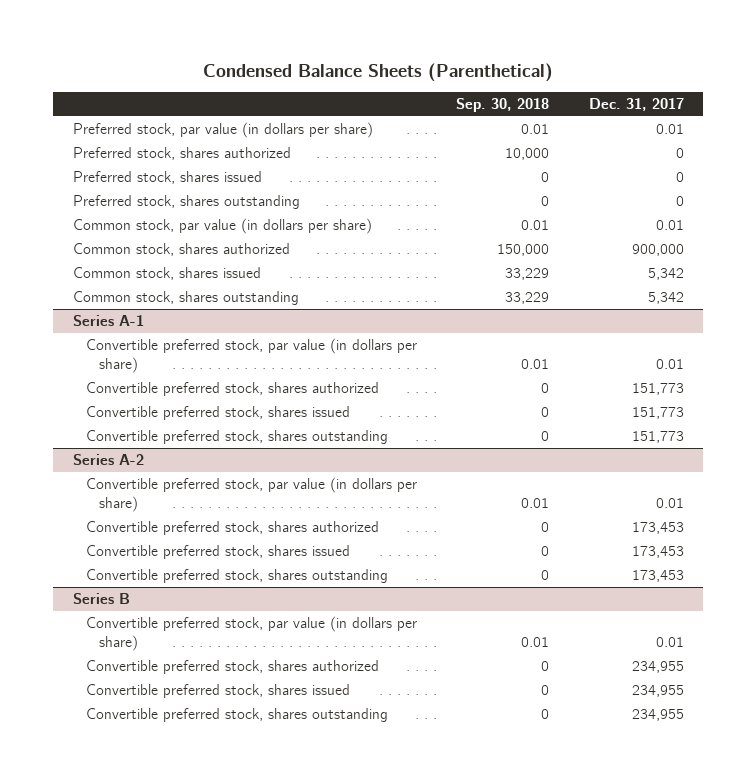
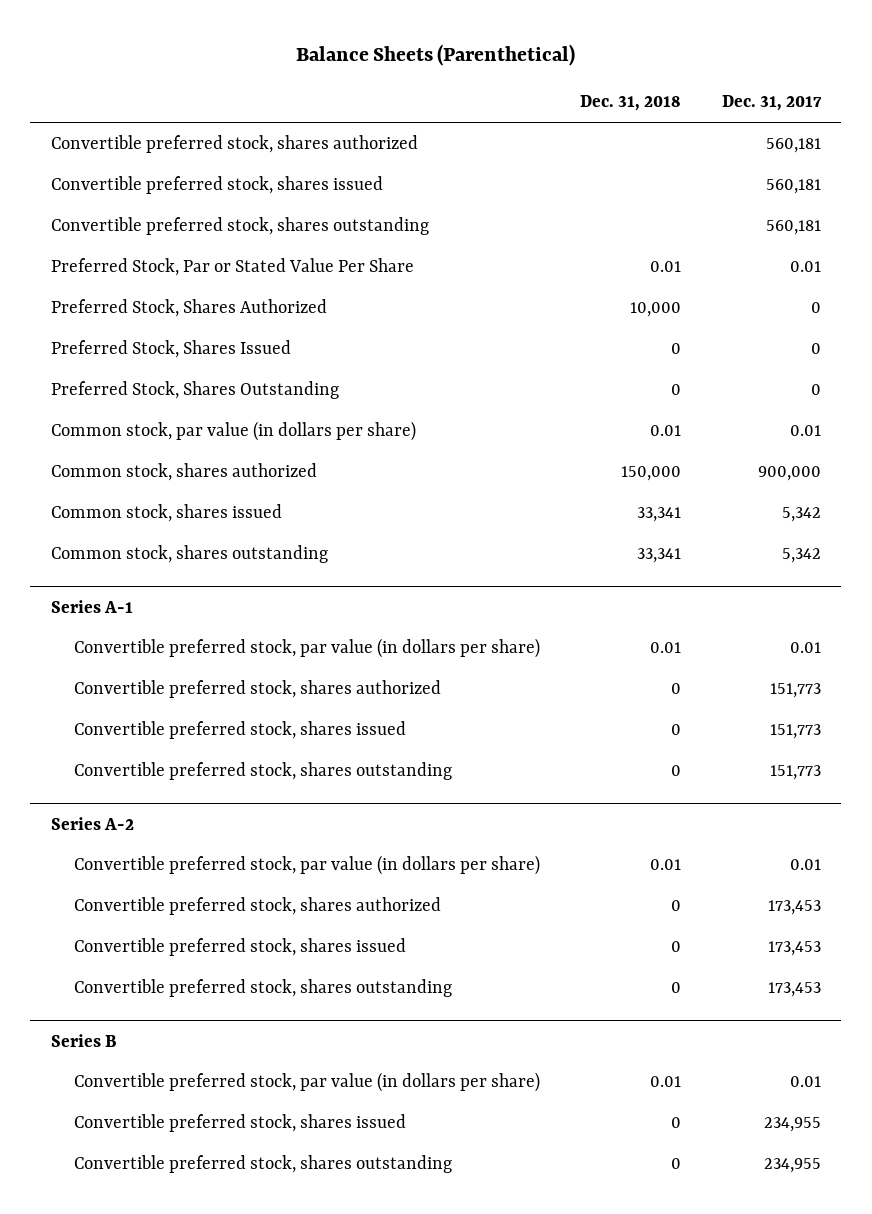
- Condensed Balance Sheets (Parenthetical)
+ Balance Sheets (Parenthetical)
- | Sep. 30, 2018 | Dec. 31, 2017
+ | Dec. 31, 2018 | Dec. 31, 2017
- Preferred stock, par value (in dollars per share) | 0.01 | 0.01
- Preferred stock, shares authorized | 10,000 | 0
- Preferred stock, shares issued | 0 | 0
- Preferred stock, shares outstanding | 0 | 0
+ Convertible preferred stock, shares authorized | | 560,181
+ Convertible preferred stock, shares issued | | 560,181
+ Convertible preferred stock, shares outstanding | | 560,181
+ Preferred Stock, Par or Stated Value Per Share | 0.01 | 0.01
+ Preferred Stock, Shares Authorized | 10,000 | 0
+ Preferred Stock, Shares Issued | 0 | 0
+ Preferred Stock, Shares Outstanding | 0 | 0
@ Series B
- Convertible preferred stock, shares authorized | 0 | 234,955

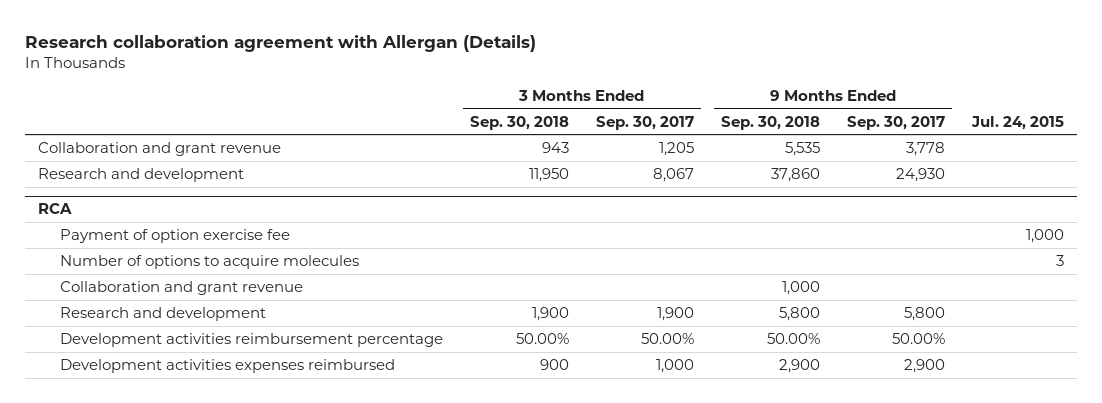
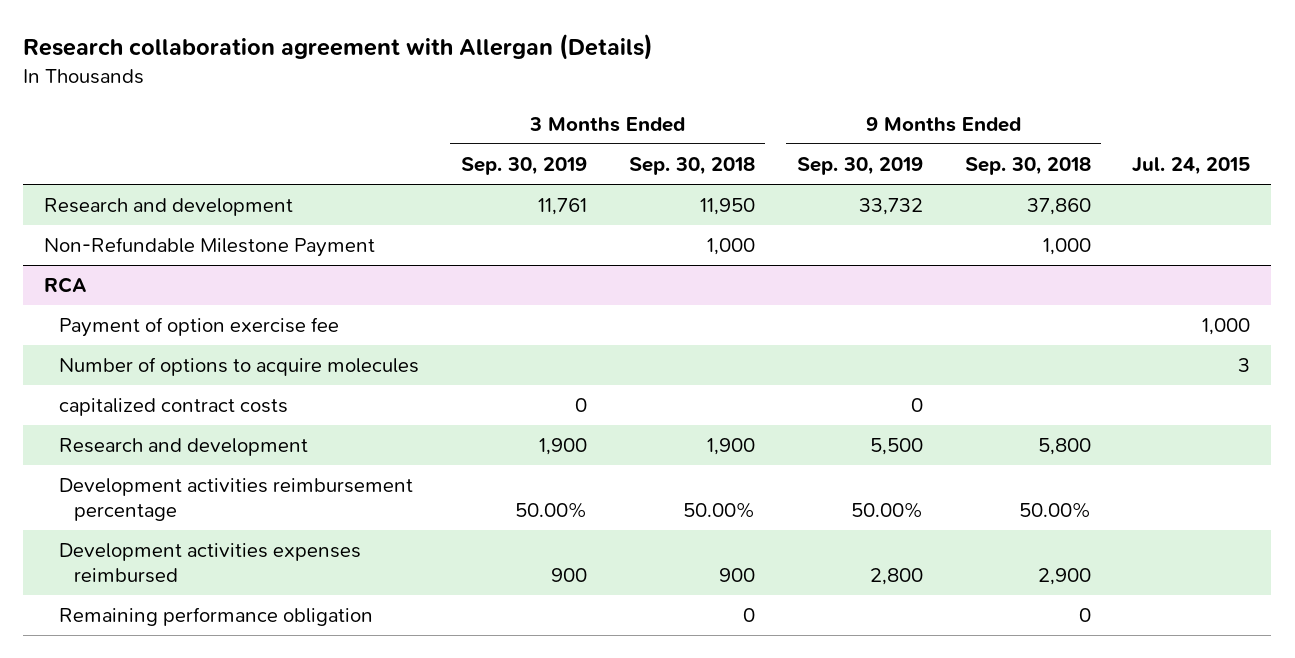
- | 3 Months Ended Sep. 30, 2018 | 3 Months Ended Sep. 30, 2017 | 9 Months Ended Sep. 30, 2018 | 9 Months Ended Sep. 30, 2017 | Jul. 24, 2015
+ | 3 Months Ended Sep. 30, 2019 | 3 Months Ended Sep. 30, 2018 | 9 Months Ended Sep. 30, 2019 | 9 Months Ended Sep. 30, 2018 | Jul. 24, 2015
- Collaboration and grant revenue | 943 | 1,205 | 5,535 | 3,778 |
+ Non-Refundable Milestone Payment | | 1,000 | | 1,000 |
@ RCA
- Collaboration and grant revenue | | | 1,000 | |
+ capitalized contract costs | 0 | | 0 | |
+ Remaining performance obligation | | 0 | | 0 |

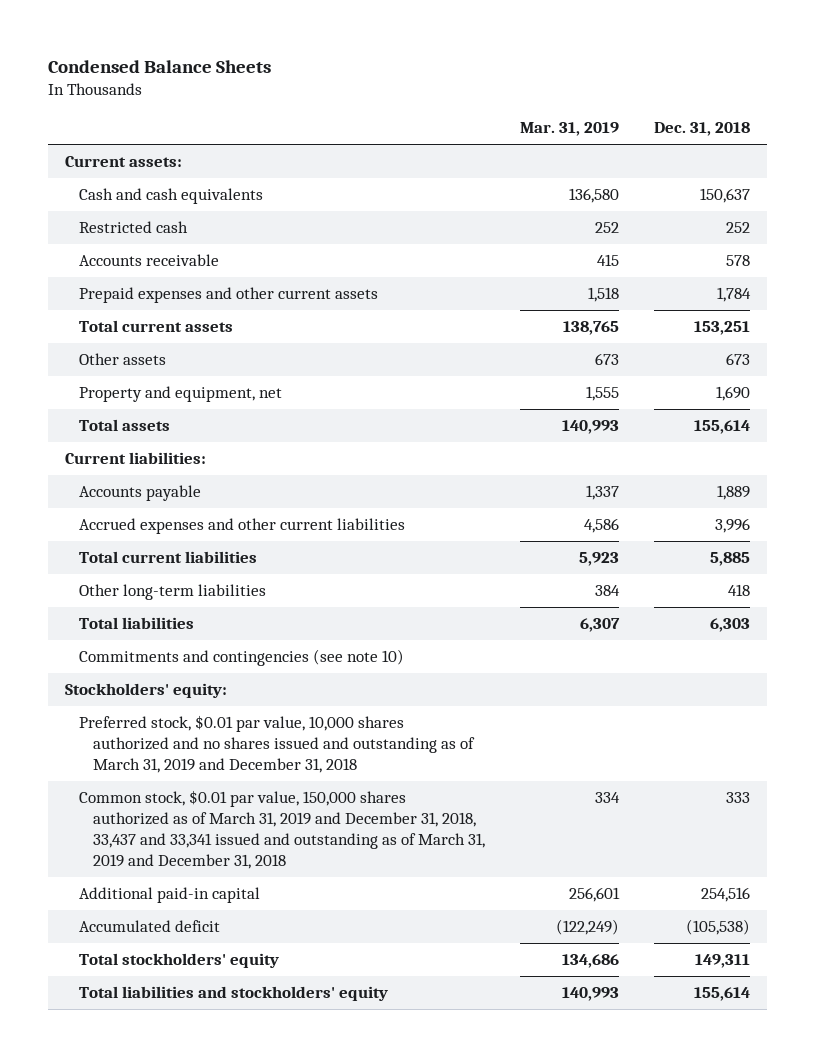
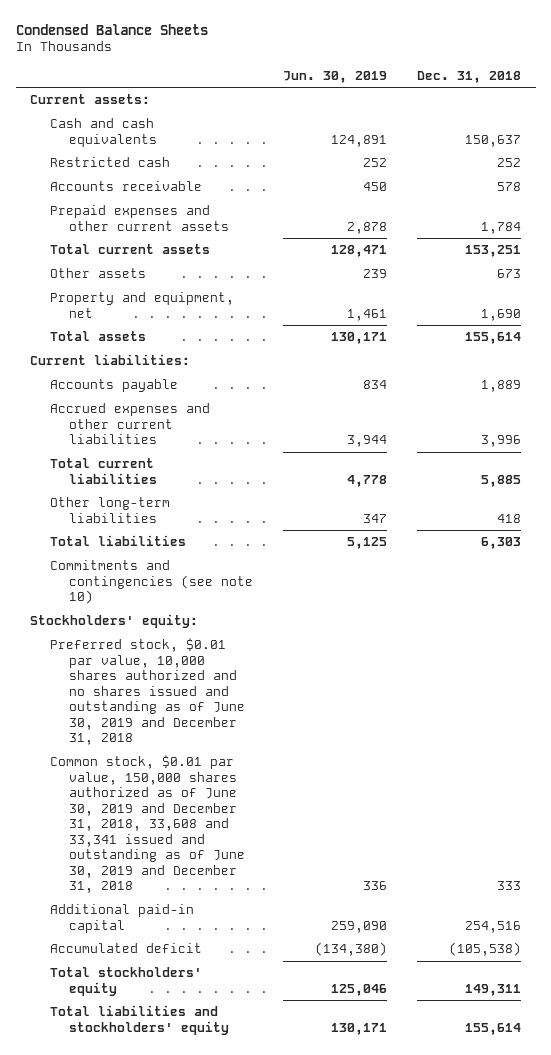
- | Mar. 31, 2019 | Dec. 31, 2018
+ | Jun. 30, 2019 | Dec. 31, 2018
- Preferred stock, $0.01 par value, 10,000 shares authorized and no shares issued and outstanding as of March 31, 2019 and December 31, 2018
- Common stock, $0.01 par value, 150,000 shares authorized as of March 31, 2019 and December 31, 2018, 33,437 and 33,341 issued and outstanding as of March 31, 2019 and December 31, 2018 | 334 | 333
+ Preferred stock, $0.01 par value, 10,000 shares authorized and no shares issued and outstanding as of June 30, 2019 and December 31, 2018
+ Common stock, $0.01 par value, 150,000 shares authorized as of June 30, 2019 and December 31, 2018, 33,608 and 33,341 issued and outstanding as of June 30, 2019 and December 31, 2018 | 336 | 333

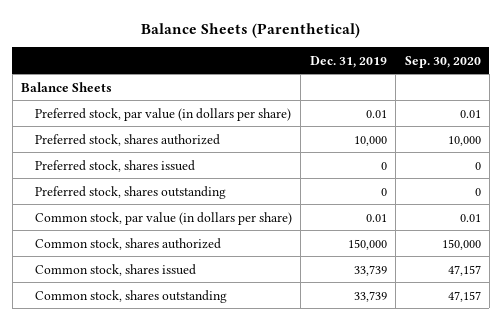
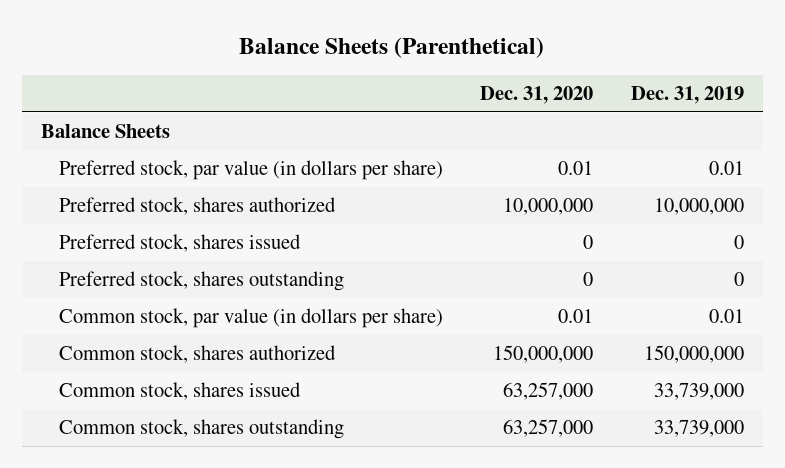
- | Dec. 31, 2019 | Sep. 30, 2020
+ | Dec. 31, 2020 | Dec. 31, 2019
- Preferred stock, shares authorized | 10,000 | 10,000
+ Preferred stock, shares authorized | 10,000,000 | 10,000,000
- Common stock, shares authorized | 150,000 | 150,000
- Common stock, shares issued | 33,739 | 47,157
- Common stock, shares outstanding | 33,739 | 47,157
+ Common stock, shares authorized | 150,000,000 | 150,000,000
+ Common stock, shares issued | 63,257,000 | 33,739,000
+ Common stock, shares outstanding | 63,257,000 | 33,739,000

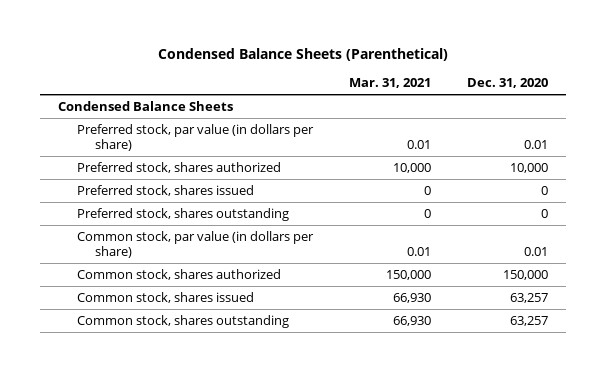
- Balance Sheets (Parenthetical)
+ Condensed Balance Sheets (Parenthetical)
- | Dec. 31, 2020 | Dec. 31, 2019
+ | Mar. 31, 2021 | Dec. 31, 2020
- Balance Sheets
+ Condensed Balance Sheets
- Preferred stock, shares authorized | 10,000,000 | 10,000,000
+ Preferred stock, shares authorized | 10,000 | 10,000
- Common stock, shares authorized | 150,000,000 | 150,000,000
- Common stock, shares issued | 63,257,000 | 33,739,000
- Common stock, shares outstanding | 63,257,000 | 33,739,000
+ Common stock, shares authorized | 150,000 | 150,000
+ Common stock, shares issued | 66,930 | 63,257
+ Common stock, shares outstanding | 66,930 | 63,257

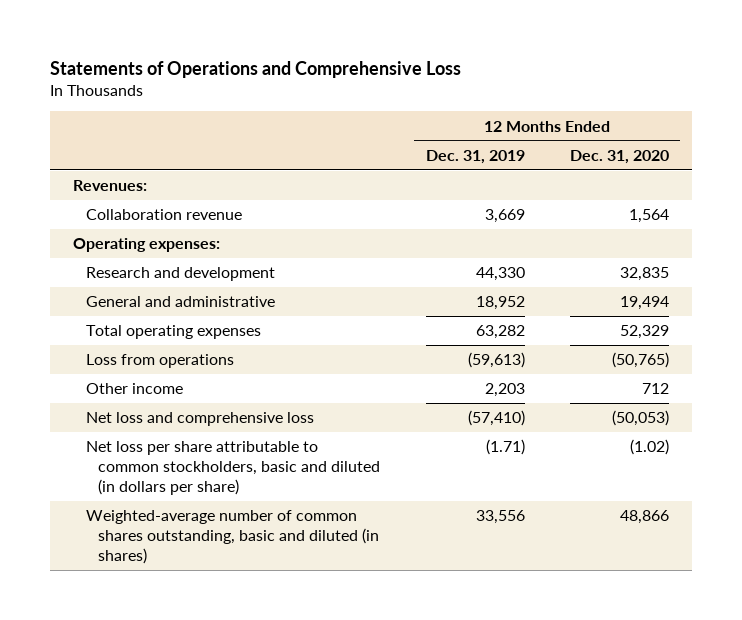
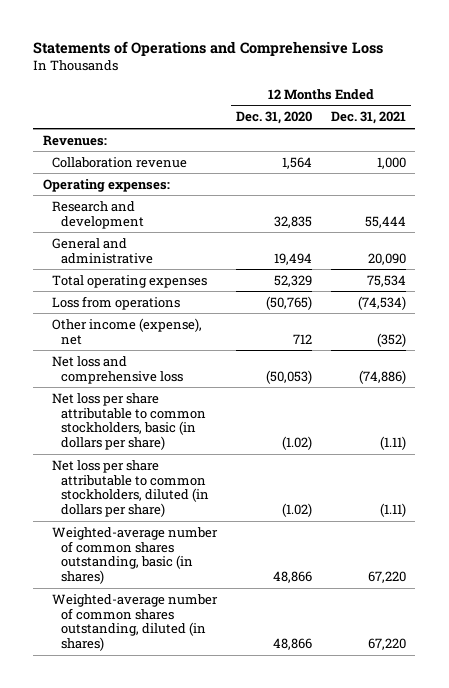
- | 12 Months Ended Dec. 31, 2019 | 12 Months Ended Dec. 31, 2020
+ | 12 Months Ended Dec. 31, 2020 | 12 Months Ended Dec. 31, 2021
- Other income | 2,203 | 712
+ Other income (expense), net | 712 | (352)
- Net loss per share attributable to common stockholders, basic and diluted (in dollars per share) | (1.71) | (1.02)
- Weighted-average number of common shares outstanding, basic and diluted (in shares) | 33,556 | 48,866
+ Net loss per share attributable to common stockholders, basic (in dollars per share) | (1.02) | (1.11)
+ Net loss per share attributable to common stockholders, diluted (in dollars per share) | (1.02) | (1.11)
+ Weighted-average number of common shares outstanding, basic (in shares) | 48,866 | 67,220
+ Weighted-average number of common shares outstanding, diluted (in shares) | 48,866 | 67,220

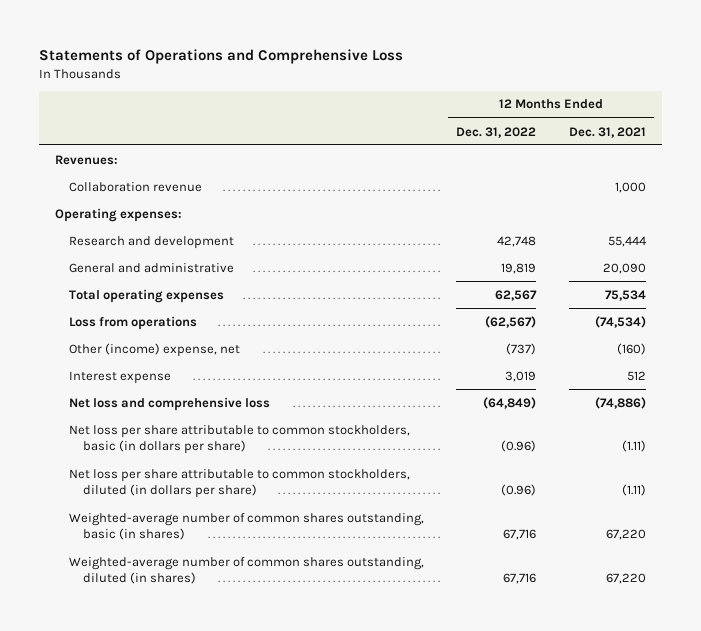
- | 12 Months Ended Dec. 31, 2020 | 12 Months Ended Dec. 31, 2021
+ | 12 Months Ended Dec. 31, 2022 | 12 Months Ended Dec. 31, 2021
- Other income (expense), net | 712 | (352)
+ Other (income) expense, net | (737) | (160)
+ Interest expense | 3,019 | 512

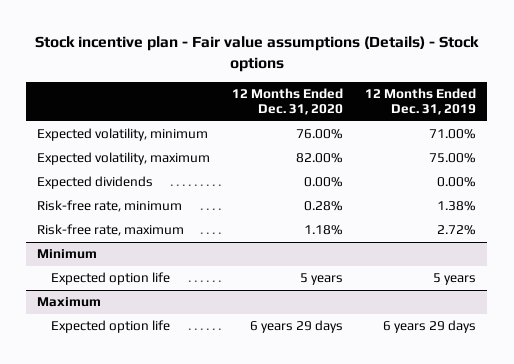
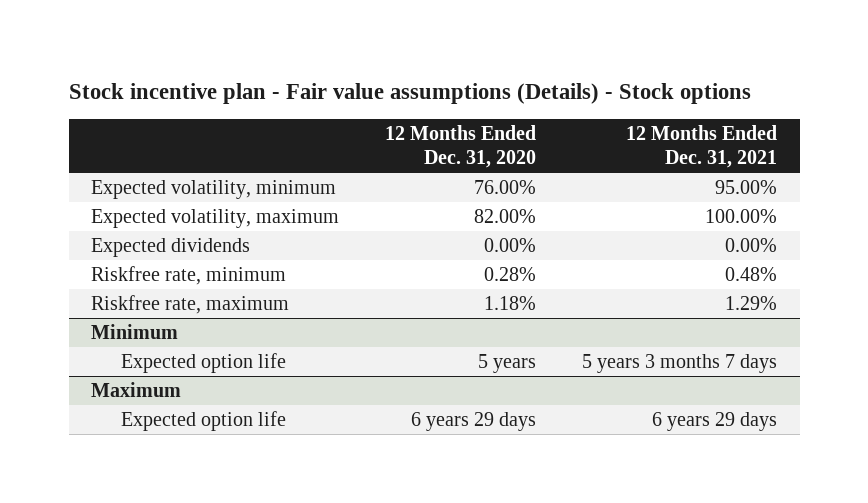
- | 12 Months Ended Dec. 31, 2020 | 12 Months Ended Dec. 31, 2019
+ | 12 Months Ended Dec. 31, 2020 | 12 Months Ended Dec. 31, 2021
- Risk-free rate, minimum | 0.28% | 1.38%
- Risk-free rate, maximum | 1.18% | 2.72%
+ Riskfree rate, minimum | 0.28% | 0.48%
+ Riskfree rate, maximum | 1.18% | 1.29%

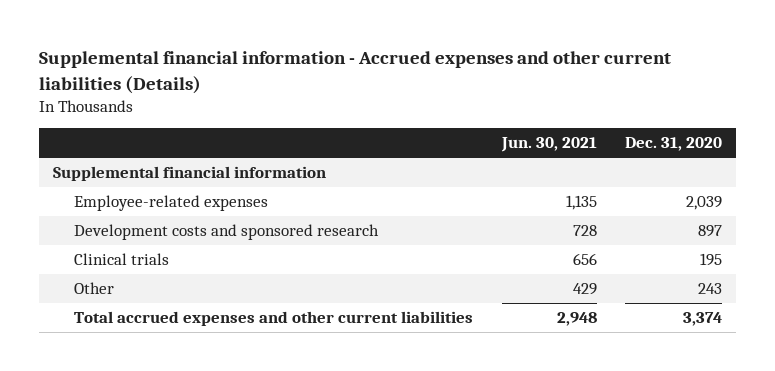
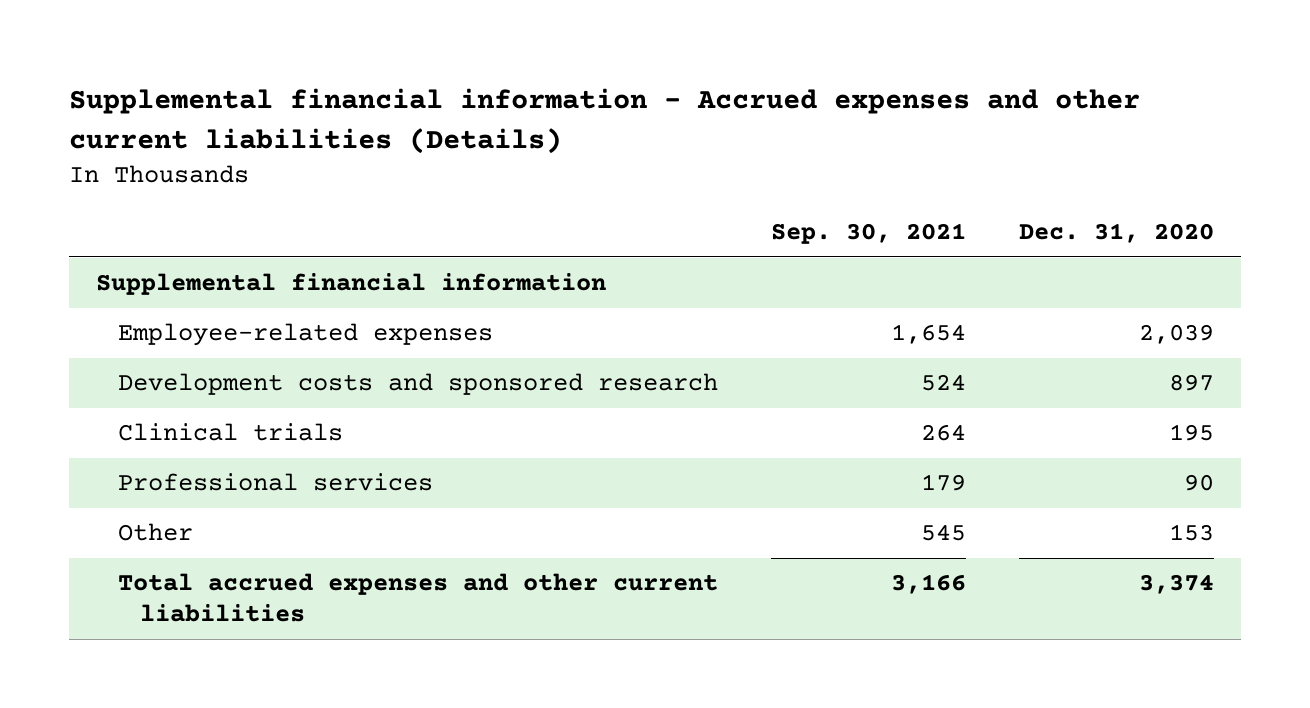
- | Jun. 30, 2021 | Dec. 31, 2020
+ | Sep. 30, 2021 | Dec. 31, 2020
- Other | 429 | 243
+ Professional services | 179 | 90
+ Other | 545 | 153

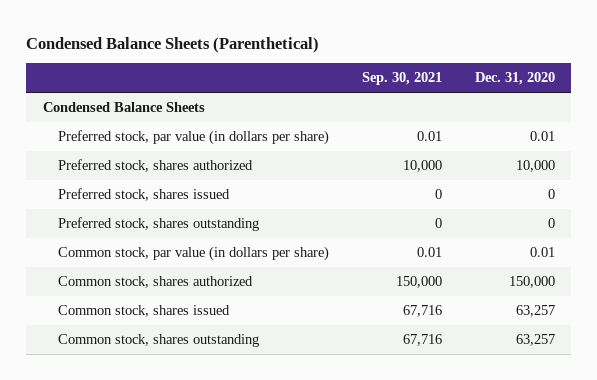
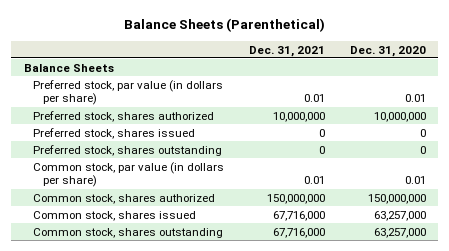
- Condensed Balance Sheets (Parenthetical)
+ Balance Sheets (Parenthetical)
- | Sep. 30, 2021 | Dec. 31, 2020
+ | Dec. 31, 2021 | Dec. 31, 2020
- Condensed Balance Sheets
+ Balance Sheets
- Preferred stock, shares authorized | 10,000 | 10,000
+ Preferred stock, shares authorized | 10,000,000 | 10,000,000
- Common stock, shares authorized | 150,000 | 150,000
- Common stock, shares issued | 67,716 | 63,257
- Common stock, shares outstanding | 67,716 | 63,257
+ Common stock, shares authorized | 150,000,000 | 150,000,000
+ Common stock, shares issued | 67,716,000 | 63,257,000
+ Common stock, shares outstanding | 67,716,000 | 63,257,000

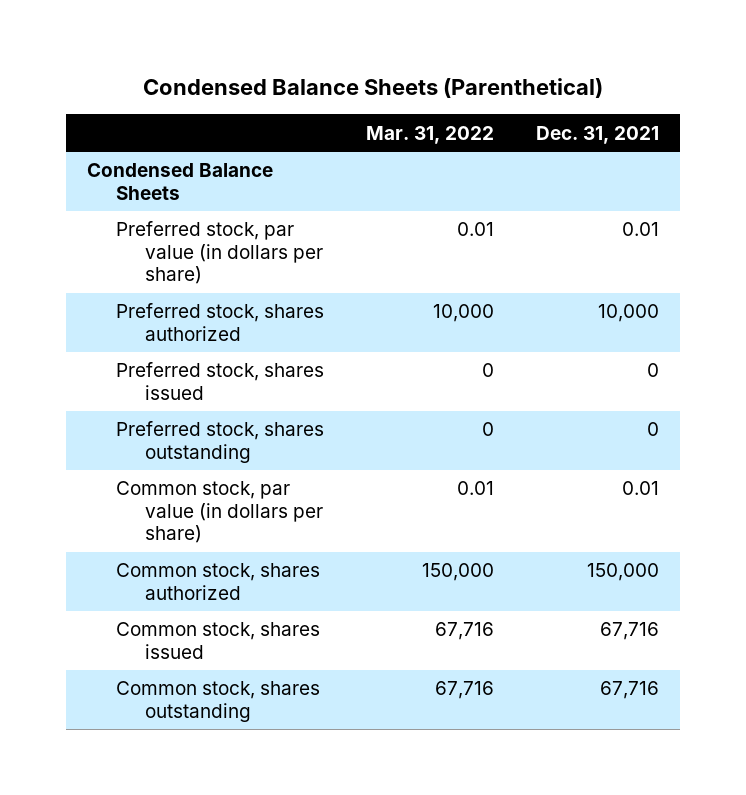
- Balance Sheets (Parenthetical)
+ Condensed Balance Sheets (Parenthetical)
- | Dec. 31, 2021 | Dec. 31, 2020
+ | Mar. 31, 2022 | Dec. 31, 2021
- Balance Sheets
+ Condensed Balance Sheets
- Preferred stock, shares authorized | 10,000,000 | 10,000,000
+ Preferred stock, shares authorized | 10,000 | 10,000
- Common stock, shares authorized | 150,000,000 | 150,000,000
- Common stock, shares issued | 67,716,000 | 63,257,000
- Common stock, shares outstanding | 67,716,000 | 63,257,000
+ Common stock, shares authorized | 150,000 | 150,000
+ Common stock, shares issued | 67,716 | 67,716
+ Common stock, shares outstanding | 67,716 | 67,716

